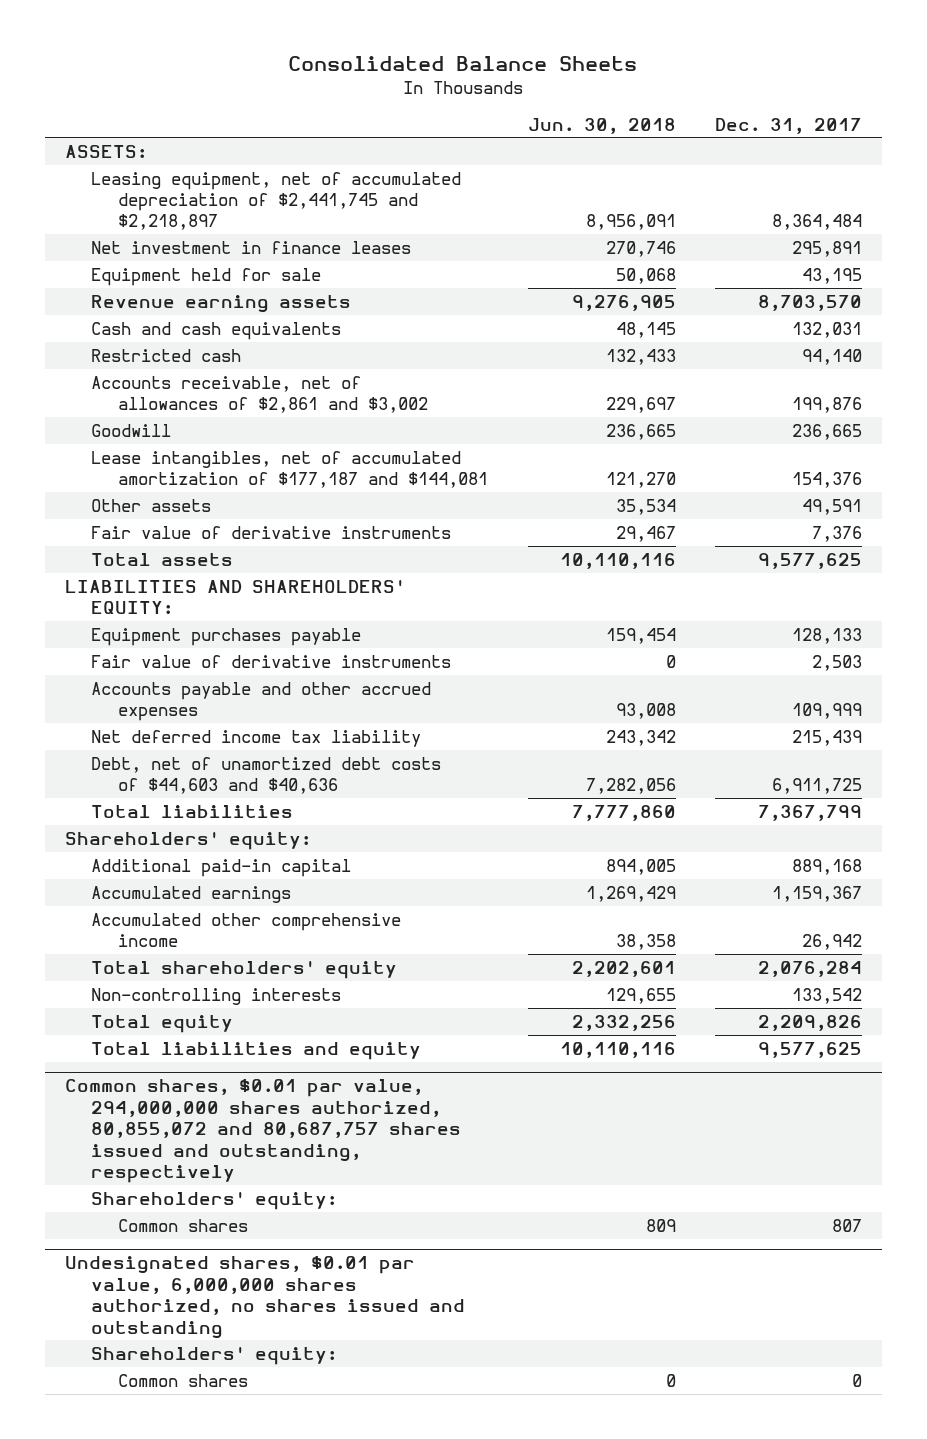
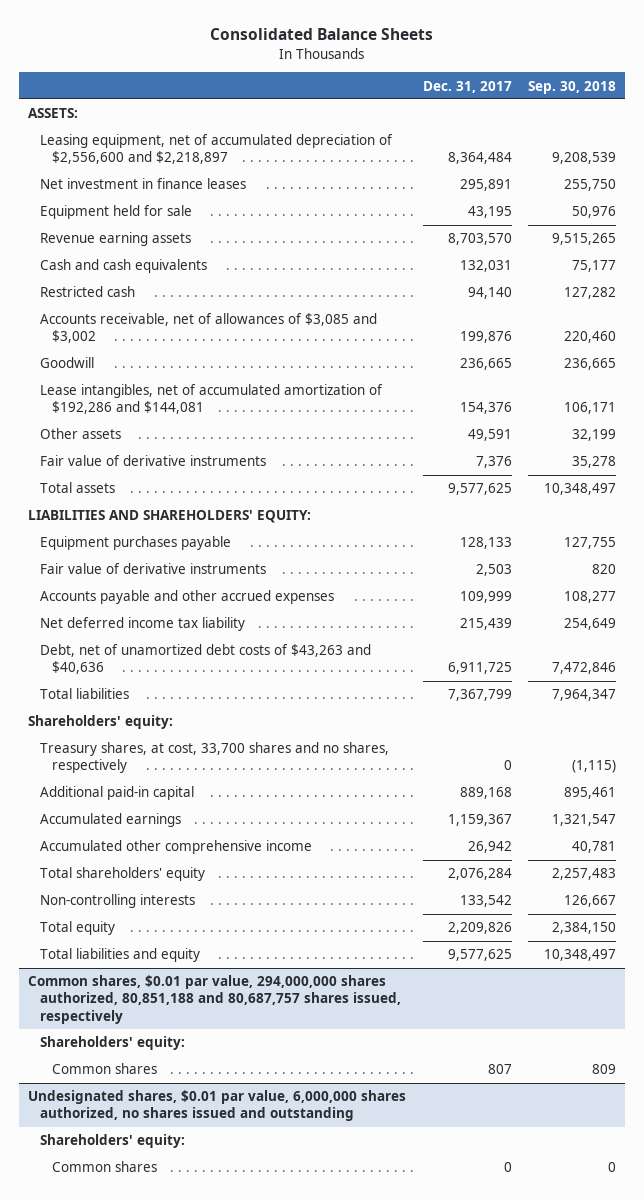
- | Jun. 30, 2018 | Dec. 31, 2017
+ | Dec. 31, 2017 | Sep. 30, 2018
- Leasing equipment, net of accumulated depreciation of $2,441,745 and $2,218,897 | 8,956,091 | 8,364,484
+ Leasing equipment, net of accumulated depreciation of $2,556,600 and $2,218,897 | 8,364,484 | 9,208,539
- Accounts receivable, net of allowances of $2,861 and $3,002 | 229,697 | 199,876
+ Accounts receivable, net of allowances of $3,085 and $3,002 | 199,876 | 220,460
- Lease intangibles, net of accumulated amortization of $177,187 and $144,081 | 121,270 | 154,376
+ Lease intangibles, net of accumulated amortization of $192,286 and $144,081 | 154,376 | 106,171
- Debt, net of unamortized debt costs of $44,603 and $40,636 | 7,282,056 | 6,911,725
+ Debt, net of unamortized debt costs of $43,263 and $40,636 | 6,911,725 | 7,472,846
+ Treasury shares, at cost, 33,700 shares and no shares, respectively | 0 | (1,115)
- Common shares, $0.01 par value, 294,000,000 shares authorized, 80,855,072 and 80,687,757 shares issued and outstanding, respectively
+ Common shares, $0.01 par value, 294,000,000 shares authorized, 80,851,188 and 80,687,757 shares issued, respectively

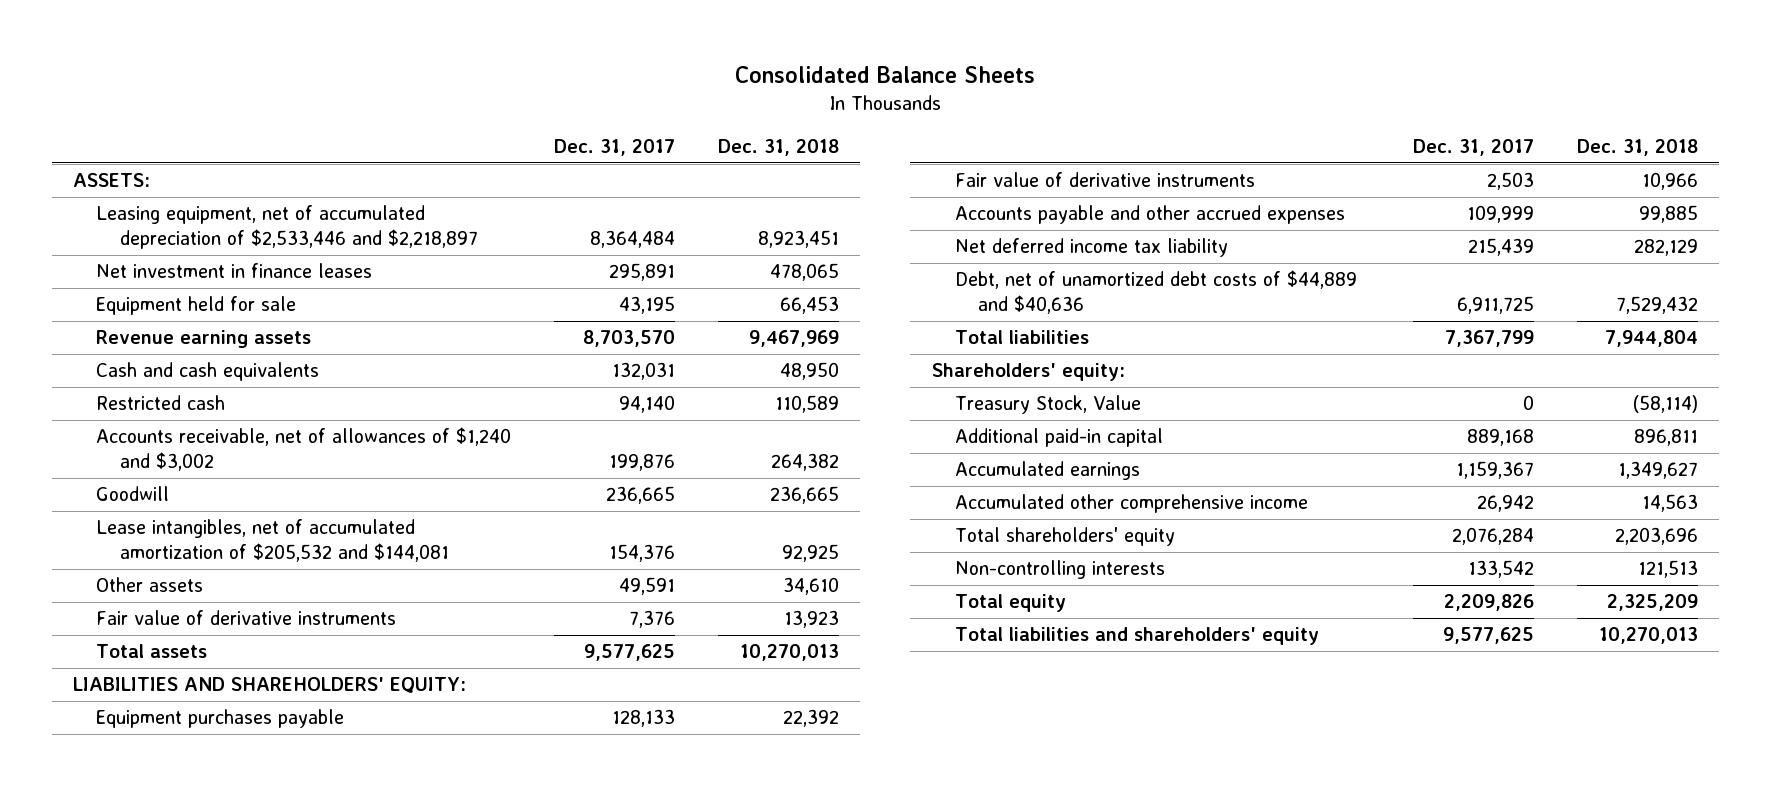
- | Dec. 31, 2017 | Sep. 30, 2018
+ | Dec. 31, 2017 | Dec. 31, 2018
- Leasing equipment, net of accumulated depreciation of $2,556,600 and $2,218,897 | 8,364,484 | 9,208,539
+ Leasing equipment, net of accumulated depreciation of $2,533,446 and $2,218,897 | 8,364,484 | 8,923,451
- Accounts receivable, net of allowances of $3,085 and $3,002 | 199,876 | 220,460
+ Accounts receivable, net of allowances of $1,240 and $3,002 | 199,876 | 264,382
- Lease intangibles, net of accumulated amortization of $192,286 and $144,081 | 154,376 | 106,171
+ Lease intangibles, net of accumulated amortization of $205,532 and $144,081 | 154,376 | 92,925
- Debt, net of unamortized debt costs of $43,263 and $40,636 | 6,911,725 | 7,472,846
+ Debt, net of unamortized debt costs of $44,889 and $40,636 | 6,911,725 | 7,529,432
- Treasury shares, at cost, 33,700 shares and no shares, respectively | 0 | (1,115)
+ Treasury Stock, Value | 0 | (58,114)
- Total liabilities and equity | 9,577,625 | 10,348,497
- Common shares, $0.01 par value, 294,000,000 shares authorized, 80,851,188 and 80,687,757 shares issued, respectively
- Shareholders' equity:
- Common shares | 807 | 809
- Undesignated shares, $0.01 par value, 6,000,000 shares authorized, no shares issued and outstanding
- Shareholders' equity:
- Common shares | 0 | 0
+ Total liabilities and shareholders' equity | 9,577,625 | 10,270,013

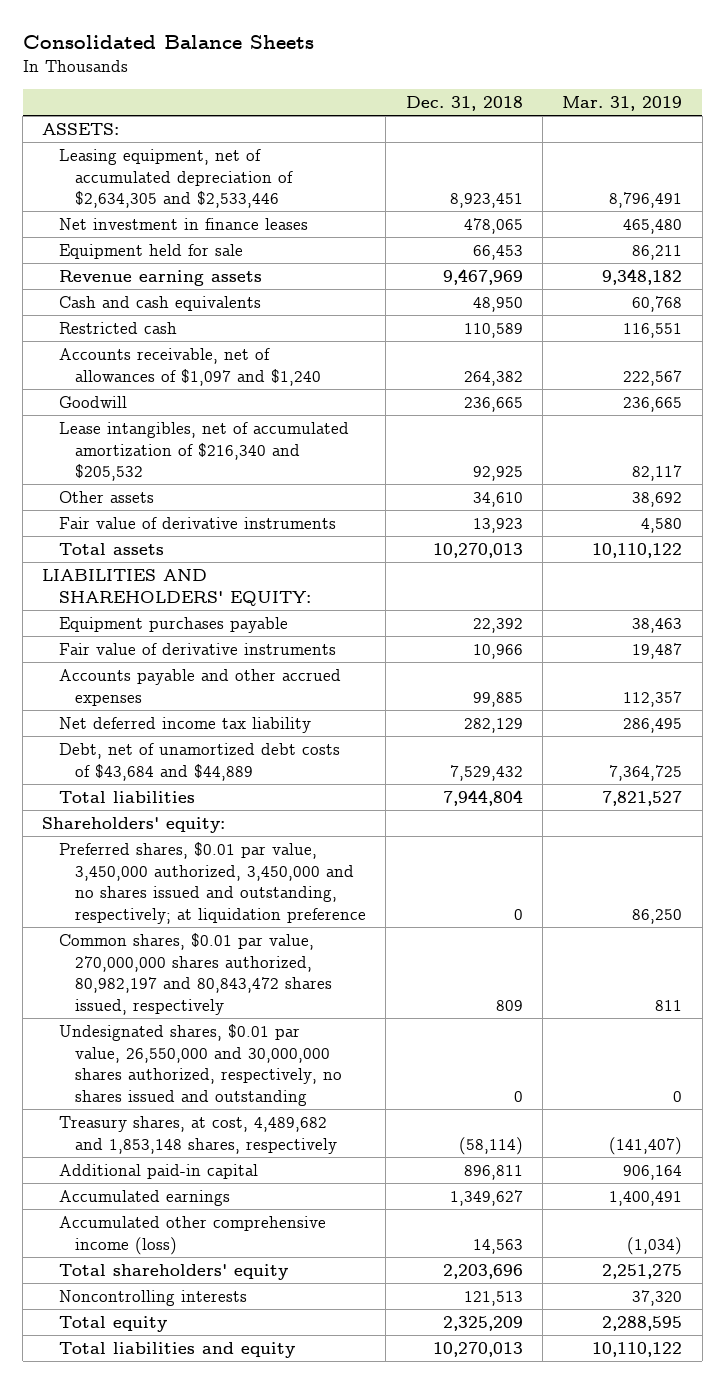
- | Dec. 31, 2017 | Dec. 31, 2018
+ | Dec. 31, 2018 | Mar. 31, 2019
- Leasing equipment, net of accumulated depreciation of $2,533,446 and $2,218,897 | 8,364,484 | 8,923,451
+ Leasing equipment, net of accumulated depreciation of $2,634,305 and $2,533,446 | 8,923,451 | 8,796,491
- Accounts receivable, net of allowances of $1,240 and $3,002 | 199,876 | 264,382
+ Accounts receivable, net of allowances of $1,097 and $1,240 | 264,382 | 222,567
- Lease intangibles, net of accumulated amortization of $205,532 and $144,081 | 154,376 | 92,925
+ Lease intangibles, net of accumulated amortization of $216,340 and $205,532 | 92,925 | 82,117
- Debt, net of unamortized debt costs of $44,889 and $40,636 | 6,911,725 | 7,529,432
+ Debt, net of unamortized debt costs of $43,684 and $44,889 | 7,529,432 | 7,364,725
- Treasury Stock, Value | 0 | (58,114)
+ Preferred shares, $0.01 par value, 3,450,000 authorized, 3,450,000 and no shares issued and outstanding, respectively; at liquidation preference | 0 | 86,250
+ Common shares, $0.01 par value, 270,000,000 shares authorized, 80,982,197 and 80,843,472 shares issued, respectively | 809 | 811
+ Undesignated shares, $0.01 par value, 26,550,000 and 30,000,000 shares authorized, respectively, no shares issued and outstanding | 0 | 0
+ Treasury shares, at cost, 4,489,682 and 1,853,148 shares, respectively | (58,114) | (141,407)
- Accumulated other comprehensive income | 26,942 | 14,563
+ Accumulated other comprehensive income (loss) | 14,563 | (1,034)
- Non-controlling interests | 133,542 | 121,513
+ Noncontrolling interests | 121,513 | 37,320
- Total liabilities and shareholders' equity | 9,577,625 | 10,270,013
+ Total liabilities and equity | 10,270,013 | 10,110,122

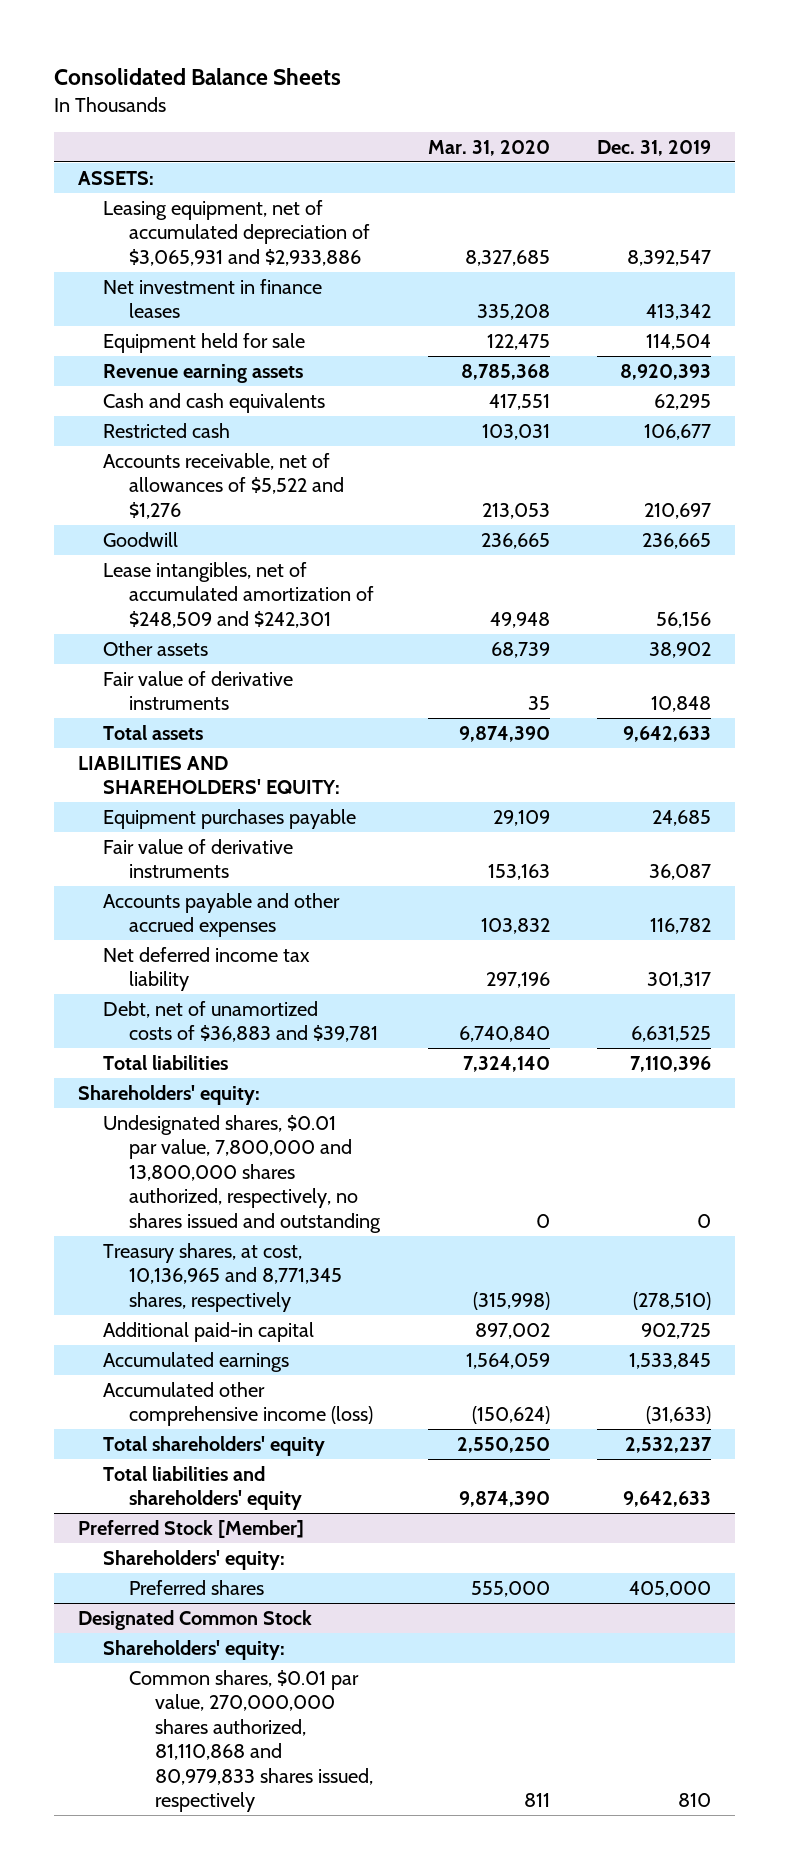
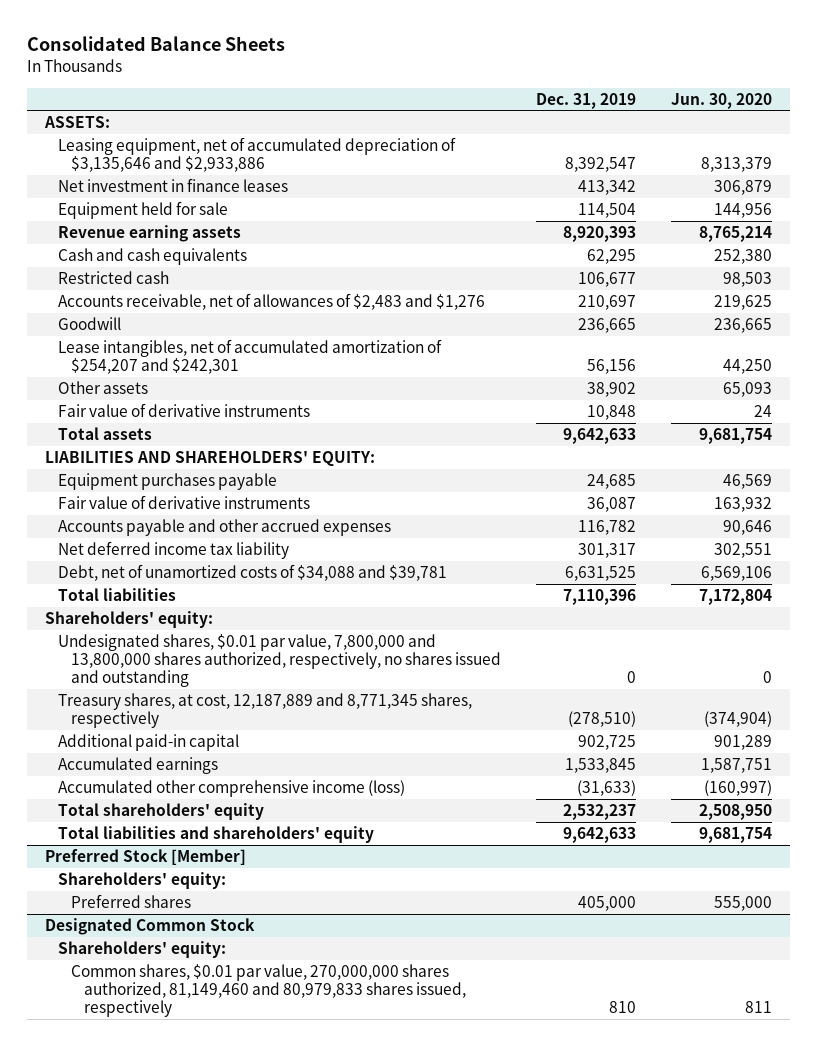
- | Mar. 31, 2020 | Dec. 31, 2019
+ | Dec. 31, 2019 | Jun. 30, 2020
- Leasing equipment, net of accumulated depreciation of $3,065,931 and $2,933,886 | 8,327,685 | 8,392,547
+ Leasing equipment, net of accumulated depreciation of $3,135,646 and $2,933,886 | 8,392,547 | 8,313,379
- Accounts receivable, net of allowances of $5,522 and $1,276 | 213,053 | 210,697
+ Accounts receivable, net of allowances of $2,483 and $1,276 | 210,697 | 219,625
- Lease intangibles, net of accumulated amortization of $248,509 and $242,301 | 49,948 | 56,156
+ Lease intangibles, net of accumulated amortization of $254,207 and $242,301 | 56,156 | 44,250
- Debt, net of unamortized costs of $36,883 and $39,781 | 6,740,840 | 6,631,525
+ Debt, net of unamortized costs of $34,088 and $39,781 | 6,631,525 | 6,569,106
- Treasury shares, at cost, 10,136,965 and 8,771,345 shares, respectively | (315,998) | (278,510)
+ Treasury shares, at cost, 12,187,889 and 8,771,345 shares, respectively | (278,510) | (374,904)
@ Designated Common Stock
- Common shares, $0.01 par value, 270,000,000 shares authorized, 81,110,868 and 80,979,833 shares issued, respectively | 811 | 810
+ Common shares, $0.01 par value, 270,000,000 shares authorized, 81,149,460 and 80,979,833 shares issued, respectively | 810 | 811

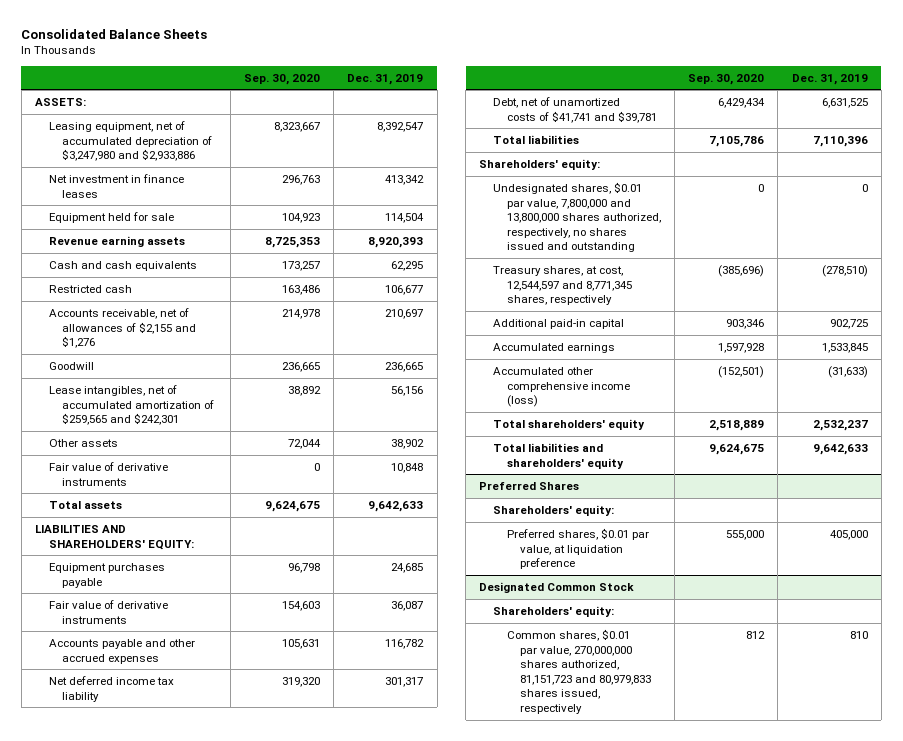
- | Dec. 31, 2019 | Jun. 30, 2020
+ | Sep. 30, 2020 | Dec. 31, 2019
- Leasing equipment, net of accumulated depreciation of $3,135,646 and $2,933,886 | 8,392,547 | 8,313,379
+ Leasing equipment, net of accumulated depreciation of $3,247,980 and $2,933,886 | 8,323,667 | 8,392,547
- Accounts receivable, net of allowances of $2,483 and $1,276 | 210,697 | 219,625
+ Accounts receivable, net of allowances of $2,155 and $1,276 | 214,978 | 210,697
- Lease intangibles, net of accumulated amortization of $254,207 and $242,301 | 56,156 | 44,250
+ Lease intangibles, net of accumulated amortization of $259,565 and $242,301 | 38,892 | 56,156
- Debt, net of unamortized costs of $34,088 and $39,781 | 6,631,525 | 6,569,106
+ Debt, net of unamortized costs of $41,741 and $39,781 | 6,429,434 | 6,631,525
- Treasury shares, at cost, 12,187,889 and 8,771,345 shares, respectively | (278,510) | (374,904)
+ Treasury shares, at cost, 12,544,597 and 8,771,345 shares, respectively | (385,696) | (278,510)
- Preferred Stock [Member]
+ Preferred Shares
- Preferred shares | 405,000 | 555,000
+ Preferred shares, $0.01 par value, at liquidation preference | 555,000 | 405,000
@ Designated Common Stock
- Common shares, $0.01 par value, 270,000,000 shares authorized, 81,149,460 and 80,979,833 shares issued, respectively | 810 | 811
+ Common shares, $0.01 par value, 270,000,000 shares authorized, 81,151,723 and 80,979,833 shares issued, respectively | 812 | 810

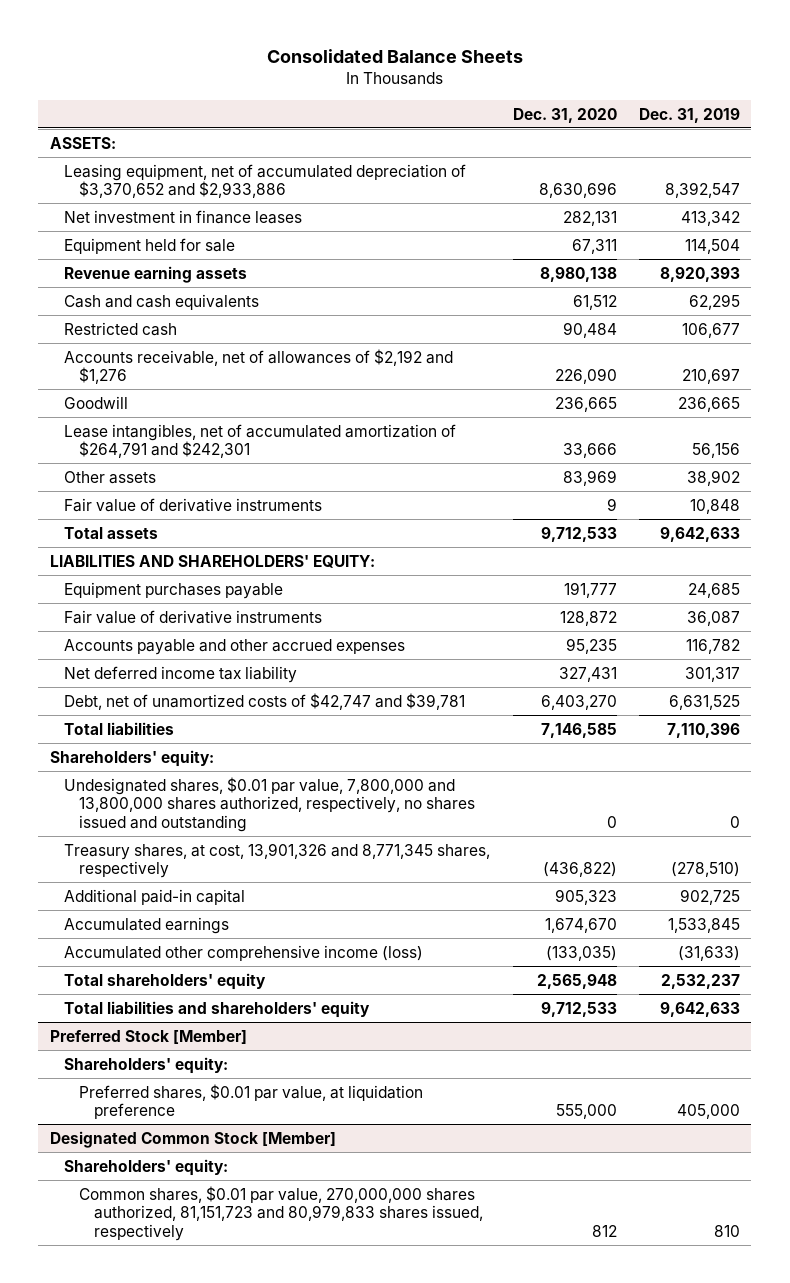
- | Sep. 30, 2020 | Dec. 31, 2019
+ | Dec. 31, 2020 | Dec. 31, 2019
- Leasing equipment, net of accumulated depreciation of $3,247,980 and $2,933,886 | 8,323,667 | 8,392,547
+ Leasing equipment, net of accumulated depreciation of $3,370,652 and $2,933,886 | 8,630,696 | 8,392,547
- Accounts receivable, net of allowances of $2,155 and $1,276 | 214,978 | 210,697
+ Accounts receivable, net of allowances of $2,192 and $1,276 | 226,090 | 210,697
- Lease intangibles, net of accumulated amortization of $259,565 and $242,301 | 38,892 | 56,156
+ Lease intangibles, net of accumulated amortization of $264,791 and $242,301 | 33,666 | 56,156
- Debt, net of unamortized costs of $41,741 and $39,781 | 6,429,434 | 6,631,525
+ Debt, net of unamortized costs of $42,747 and $39,781 | 6,403,270 | 6,631,525
- Treasury shares, at cost, 12,544,597 and 8,771,345 shares, respectively | (385,696) | (278,510)
+ Treasury shares, at cost, 13,901,326 and 8,771,345 shares, respectively | (436,822) | (278,510)
- Preferred Shares
+ Preferred Stock [Member]
- Designated Common Stock
+ Designated Common Stock [Member]

